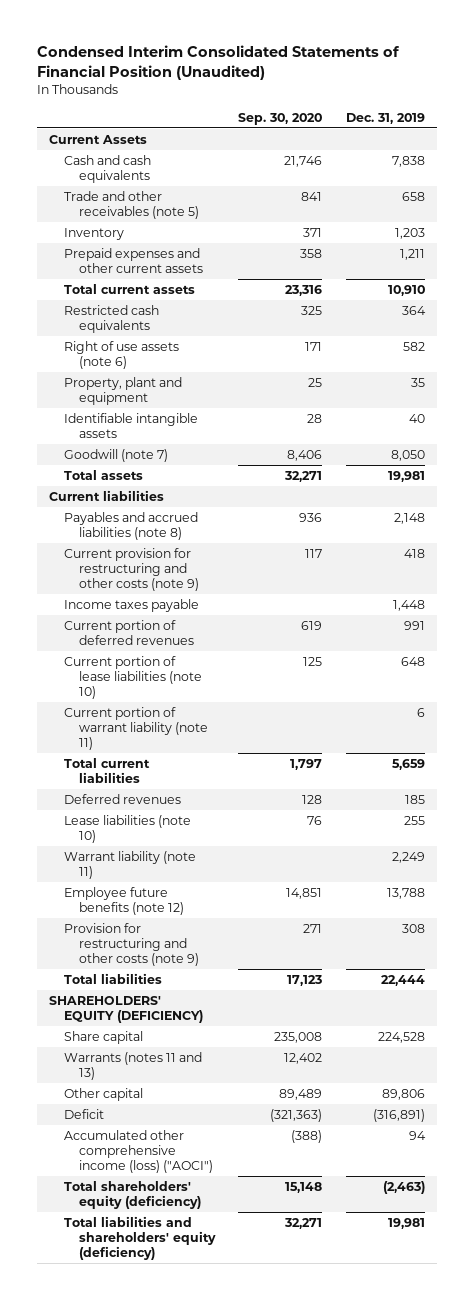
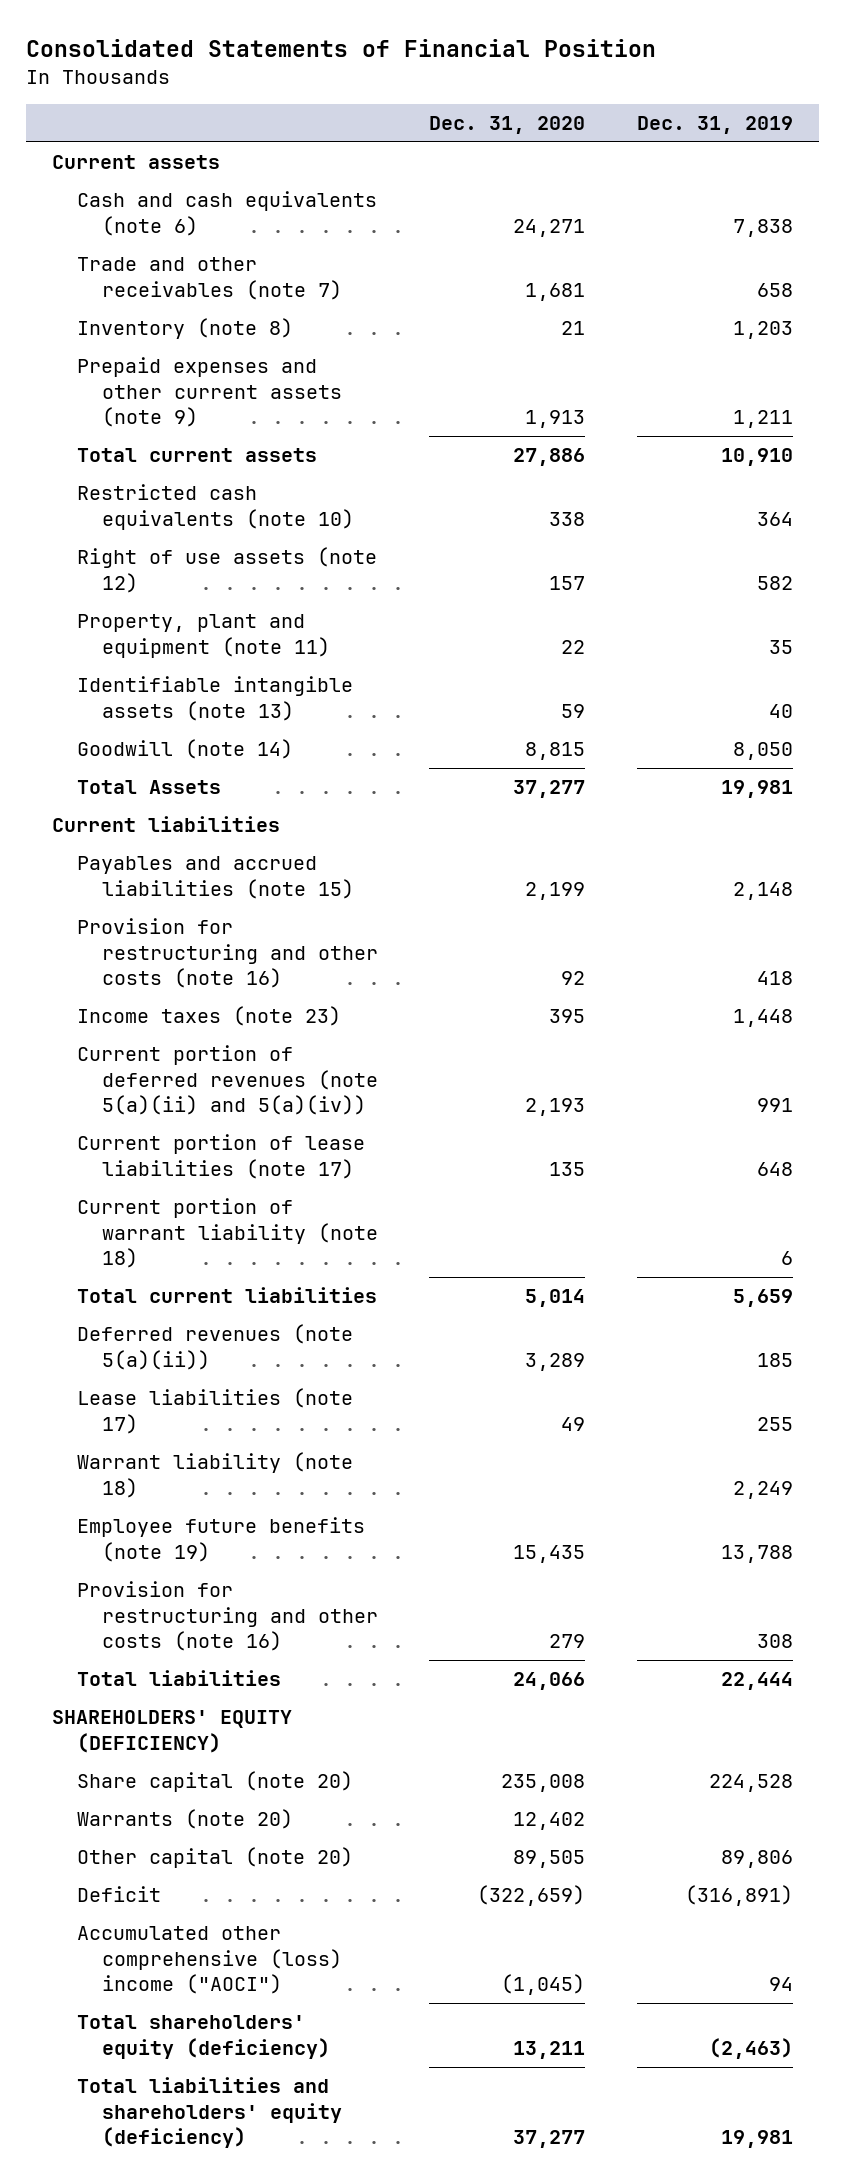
- Condensed Interim Consolidated Statements of Financial Position (Unaudited)
+ Consolidated Statements of Financial Position
- | Sep. 30, 2020 | Dec. 31, 2019
+ | Dec. 31, 2020 | Dec. 31, 2019
- Current Assets
- Cash and cash equivalents | 21,746 | 7,838
- Trade and other receivables (note 5) | 841 | 658
- Inventory | 371 | 1,203
- Prepaid expenses and other current assets | 358 | 1,211
+ Current assets
+ Cash and cash equivalents (note 6) | 24,271 | 7,838
+ Trade and other receivables (note 7) | 1,681 | 658
+ Inventory (note 8) | 21 | 1,203
+ Prepaid expenses and other current assets (note 9) | 1,913 | 1,211
- Restricted cash equivalents | 325 | 364
- Right of use assets (note 6) | 171 | 582
- Property, plant and equipment | 25 | 35
- Identifiable intangible assets | 28 | 40
- Goodwill (note 7) | 8,406 | 8,050
- Total assets | 32,271 | 19,981
+ Restricted cash equivalents (note 10) | 338 | 364
+ Right of use assets (note 12) | 157 | 582
+ Property, plant and equipment (note 11) | 22 | 35
+ Identifiable intangible assets (note 13) | 59 | 40
+ Goodwill (note 14) | 8,815 | 8,050
+ Total Assets | 37,277 | 19,981
- Payables and accrued liabilities (note 8) | 936 | 2,148
- Current provision for restructuring and other costs (note 9) | 117 | 418
- Income taxes payable | | 1,448
- Current portion of deferred revenues | 619 | 991
- Current portion of lease liabilities (note 10) | 125 | 648
- Current portion of warrant liability (note 11) | | 6
+ Payables and accrued liabilities (note 15) | 2,199 | 2,148
+ Provision for restructuring and other costs (note 16) | 92 | 418
+ Income taxes (note 23) | 395 | 1,448
+ Current portion of deferred revenues (note 5(a)(ii) and 5(a)(iv)) | 2,193 | 991
+ Current portion of lease liabilities (note 17) | 135 | 648
+ Current portion of warrant liability (note 18) | | 6
- Deferred revenues | 128 | 185
- Lease liabilities (note 10) | 76 | 255
- Warrant liability (note 11) | | 2,249
- Employee future benefits (note 12) | 14,851 | 13,788
- Provision for restructuring and other costs (note 9) | 271 | 308
+ Deferred revenues (note 5(a)(ii)) | 3,289 | 185
+ Lease liabilities (note 17) | 49 | 255
+ Warrant liability (note 18) | | 2,249
+ Employee future benefits (note 19) | 15,435 | 13,788
+ Provision for restructuring and other costs (note 16) | 279 | 308
- Share capital | 235,008 | 224,528
- Warrants (notes 11 and 13) | 12,402 |
- Other capital | 89,489 | 89,806
+ Share capital (note 20) | 235,008 | 224,528
+ Warrants (note 20) | 12,402 |
+ Other capital (note 20) | 89,505 | 89,806
- Accumulated other comprehensive income (loss) ("AOCI") | (388) | 94
+ Accumulated other comprehensive (loss) income ("AOCI") | (1,045) | 94

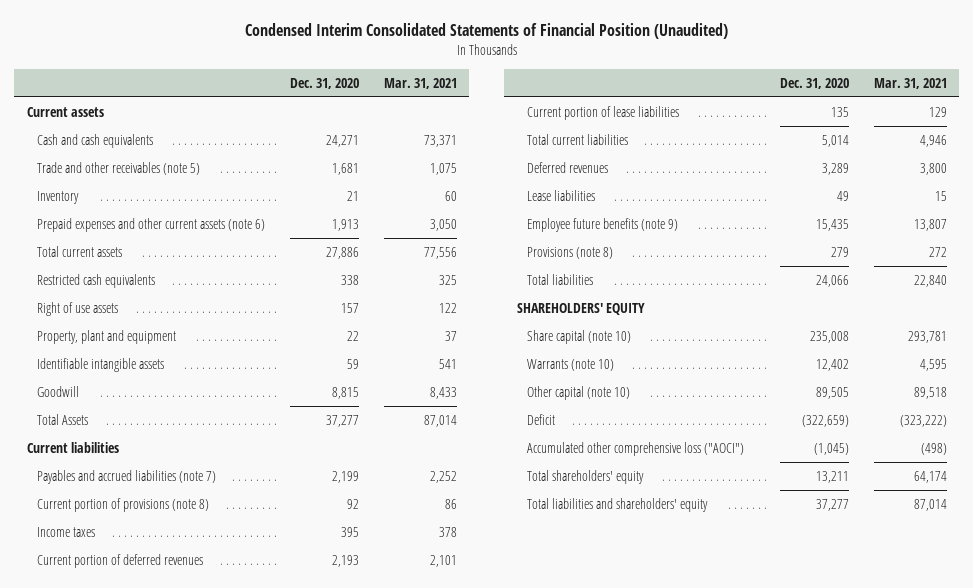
- Consolidated Statements of Financial Position
+ Condensed Interim Consolidated Statements of Financial Position (Unaudited)
- | Dec. 31, 2020 | Dec. 31, 2019
+ | Dec. 31, 2020 | Mar. 31, 2021
- Cash and cash equivalents (note 6) | 24,271 | 7,838
- Trade and other receivables (note 7) | 1,681 | 658
- Inventory (note 8) | 21 | 1,203
- Prepaid expenses and other current assets (note 9) | 1,913 | 1,211
+ Cash and cash equivalents | 24,271 | 73,371
+ Trade and other receivables (note 5) | 1,681 | 1,075
+ Inventory | 21 | 60
+ Prepaid expenses and other current assets (note 6) | 1,913 | 3,050
- Restricted cash equivalents (note 10) | 338 | 364
- Right of use assets (note 12) | 157 | 582
- Property, plant and equipment (note 11) | 22 | 35
- Identifiable intangible assets (note 13) | 59 | 40
- Goodwill (note 14) | 8,815 | 8,050
+ Restricted cash equivalents | 338 | 325
+ Right of use assets | 157 | 122
+ Property, plant and equipment | 22 | 37
+ Identifiable intangible assets | 59 | 541
+ Goodwill | 8,815 | 8,433
- Payables and accrued liabilities (note 15) | 2,199 | 2,148
- Provision for restructuring and other costs (note 16) | 92 | 418
- Income taxes (note 23) | 395 | 1,448
- Current portion of deferred revenues (note 5(a)(ii) and 5(a)(iv)) | 2,193 | 991
- Current portion of lease liabilities (note 17) | 135 | 648
- Current portion of warrant liability (note 18) | | 6
+ Payables and accrued liabilities (note 7) | 2,199 | 2,252
+ Current portion of provisions (note 8) | 92 | 86
+ Income taxes | 395 | 378
+ Current portion of deferred revenues | 2,193 | 2,101
+ Current portion of lease liabilities | 135 | 129
- Deferred revenues (note 5(a)(ii)) | 3,289 | 185
- Lease liabilities (note 17) | 49 | 255
- Warrant liability (note 18) | | 2,249
- Employee future benefits (note 19) | 15,435 | 13,788
- Provision for restructuring and other costs (note 16) | 279 | 308
+ Deferred revenues | 3,289 | 3,800
+ Lease liabilities | 49 | 15
+ Employee future benefits (note 9) | 15,435 | 13,807
+ Provisions (note 8) | 279 | 272
- SHAREHOLDERS' EQUITY (DEFICIENCY)
- Share capital (note 20) | 235,008 | 224,528
- Warrants (note 20) | 12,402 |
- Other capital (note 20) | 89,505 | 89,806
+ SHAREHOLDERS' EQUITY
+ Share capital (note 10) | 235,008 | 293,781
+ Warrants (note 10) | 12,402 | 4,595
+ Other capital (note 10) | 89,505 | 89,518
- Accumulated other comprehensive (loss) income ("AOCI") | (1,045) | 94
- Total shareholders' equity (deficiency) | 13,211 | (2,463)
- Total liabilities and shareholders' equity (deficiency) | 37,277 | 19,981
+ Accumulated other comprehensive loss ("AOCI") | (1,045) | (498)
+ Total shareholders' equity | 13,211 | 64,174
+ Total liabilities and shareholders' equity | 37,277 | 87,014

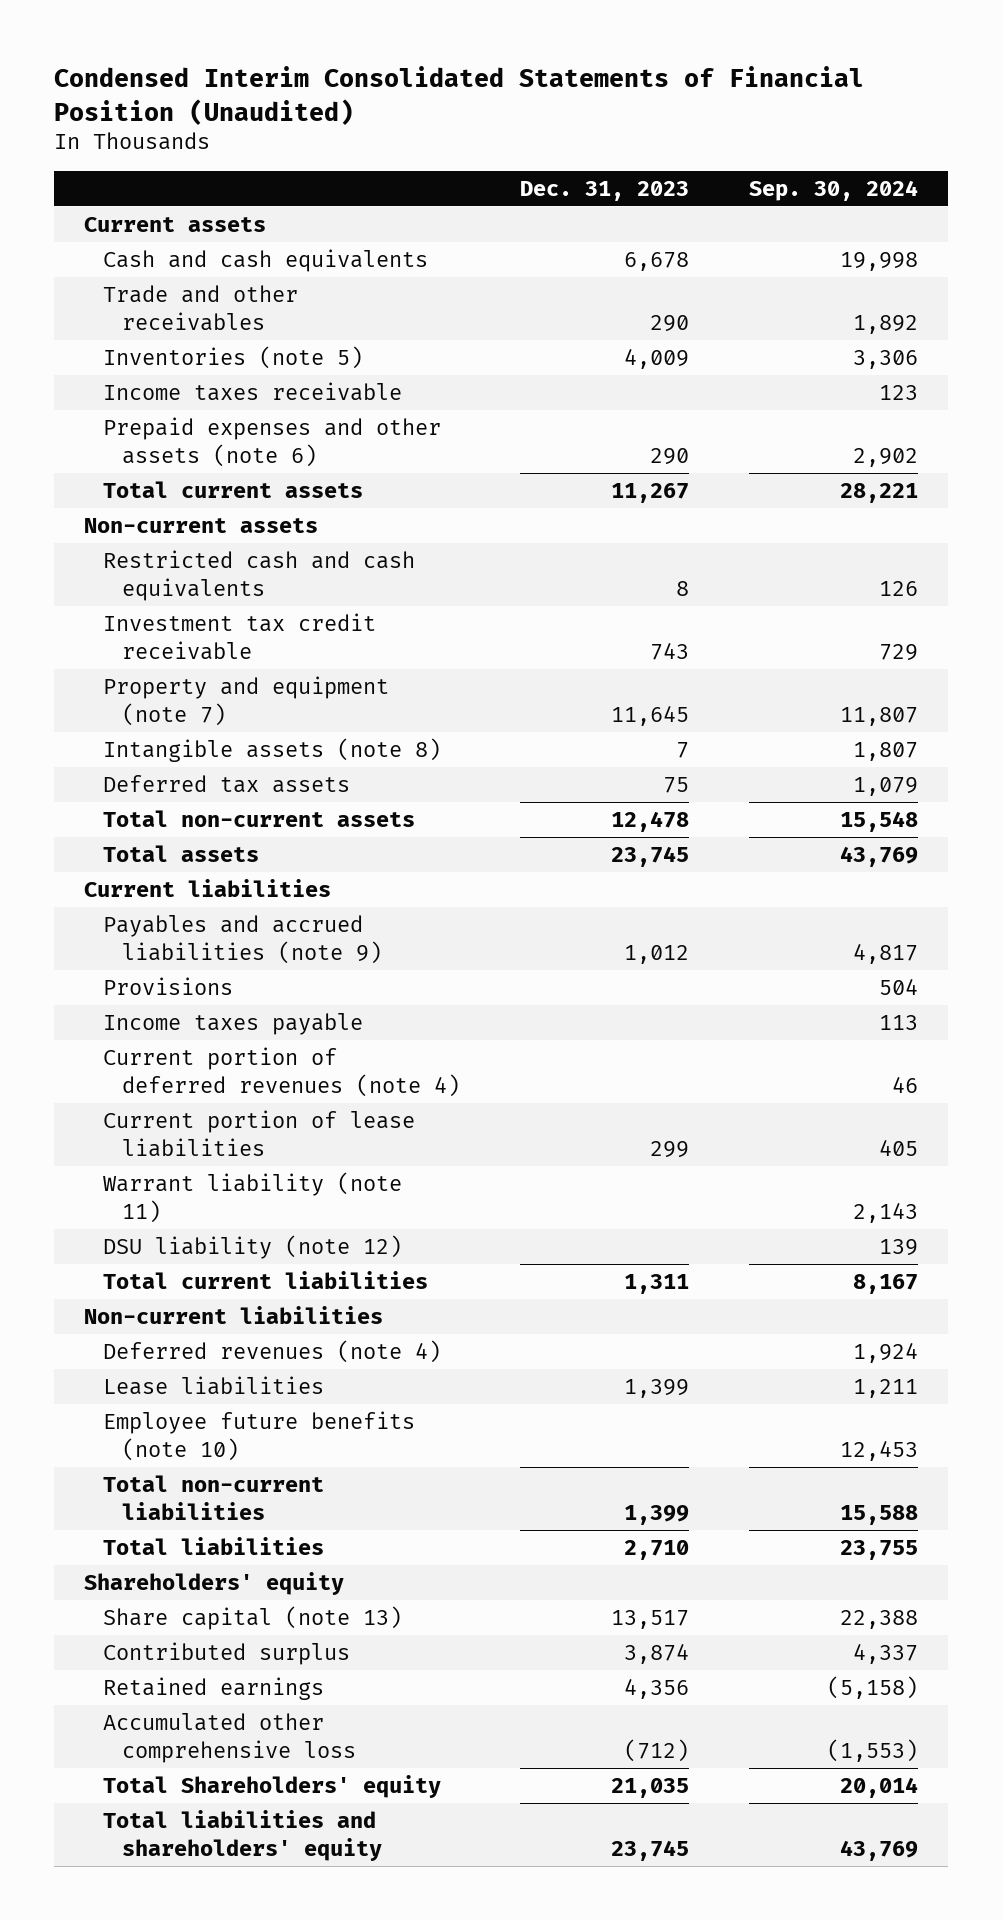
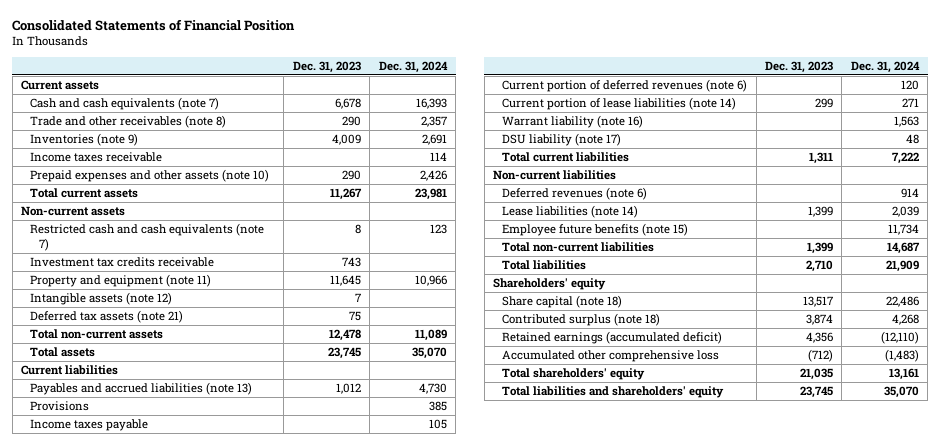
- Condensed Interim Consolidated Statements of Financial Position (Unaudited)
+ Consolidated Statements of Financial Position
- | Dec. 31, 2023 | Sep. 30, 2024
+ | Dec. 31, 2023 | Dec. 31, 2024
- Cash and cash equivalents | 6,678 | 19,998
- Trade and other receivables | 290 | 1,892
- Inventories (note 5) | 4,009 | 3,306
+ Cash and cash equivalents (note 7) | 6,678 | 16,393
+ Trade and other receivables (note 8) | 290 | 2,357
+ Inventories (note 9) | 4,009 | 2,691
- Prepaid expenses and other assets (note 6) | 290 | 2,902
+ Prepaid expenses and other assets (note 10) | 290 | 2,426
- Restricted cash and cash equivalents | 8 | 126
- Investment tax credit receivable | 743 | 729
- Property and equipment (note 7) | 11,645 | 11,807
- Intangible assets (note 8) | 7 | 1,807
- Deferred tax assets | 75 | 1,079
+ Restricted cash and cash equivalents (note 7) | 8 | 123
+ Investment tax credits receivable | 743 |
+ Property and equipment (note 11) | 11,645 | 10,966
+ Intangible assets (note 12) | 7 |
+ Deferred tax assets (note 21) | 75 |
- Payables and accrued liabilities (note 9) | 1,012 | 4,817
+ Payables and accrued liabilities (note 13) | 1,012 | 4,730
- Current portion of deferred revenues (note 4) | | 46
- Current portion of lease liabilities | 299 | 405
- Warrant liability (note 11) | | 2,143
- DSU liability (note 12) | | 139
+ Current portion of deferred revenues (note 6) | | 120
+ Current portion of lease liabilities (note 14) | 299 | 271
+ Warrant liability (note 16) | | 1,563
+ DSU liability (note 17) | | 48
- Deferred revenues (note 4) | | 1,924
- Lease liabilities | 1,399 | 1,211
- Employee future benefits (note 10) | | 12,453
+ Deferred revenues (note 6) | | 914
+ Lease liabilities (note 14) | 1,399 | 2,039
+ Employee future benefits (note 15) | | 11,734
- Share capital (note 13) | 13,517 | 22,388
- Contributed surplus | 3,874 | 4,337
- Retained earnings | 4,356 | (5,158)
+ Share capital (note 18) | 13,517 | 22,486
+ Contributed surplus (note 18) | 3,874 | 4,268
+ Retained earnings (accumulated deficit) | 4,356 | (12,110)
- Total Shareholders' equity | 21,035 | 20,014
+ Total shareholders' equity | 21,035 | 13,161

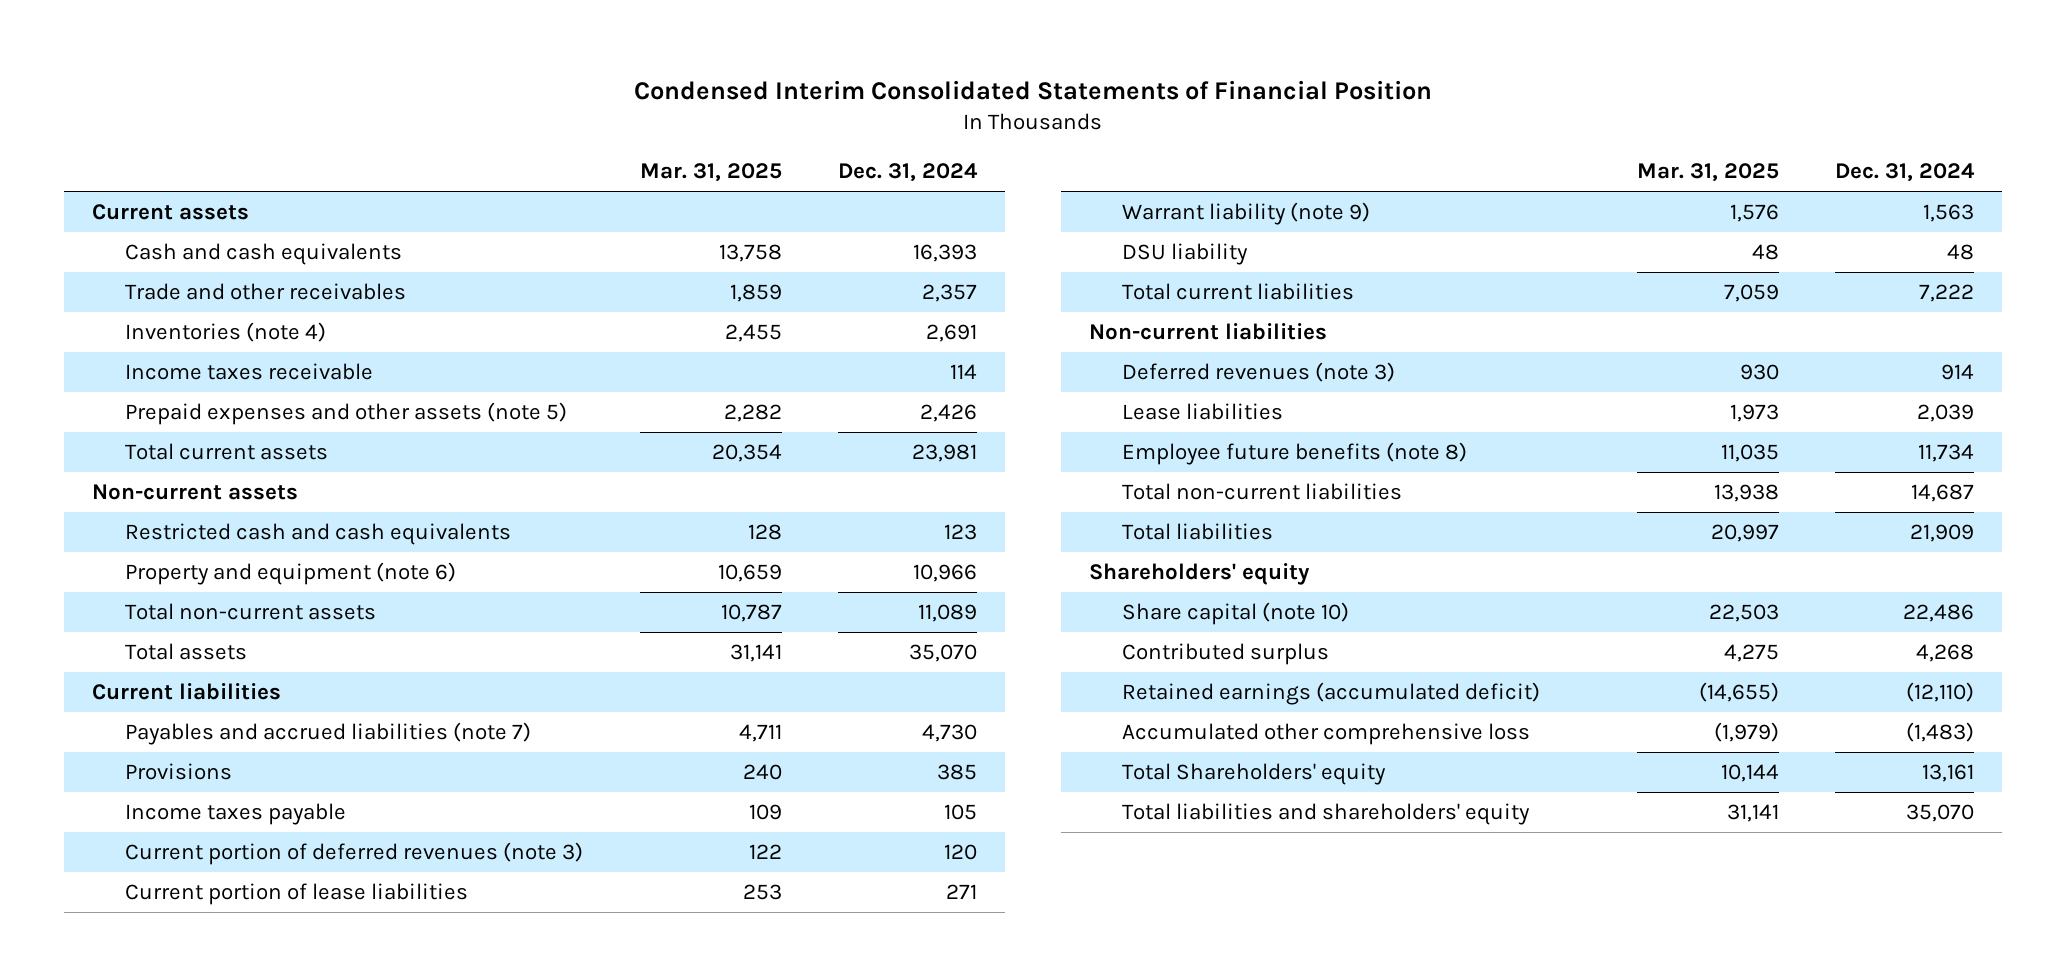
- Consolidated Statements of Financial Position
+ Condensed Interim Consolidated Statements of Financial Position
- | Dec. 31, 2023 | Dec. 31, 2024
+ | Mar. 31, 2025 | Dec. 31, 2024
- Cash and cash equivalents (note 7) | 6,678 | 16,393
- Trade and other receivables (note 8) | 290 | 2,357
- Inventories (note 9) | 4,009 | 2,691
+ Cash and cash equivalents | 13,758 | 16,393
+ Trade and other receivables | 1,859 | 2,357
+ Inventories (note 4) | 2,455 | 2,691
- Prepaid expenses and other assets (note 10) | 290 | 2,426
+ Prepaid expenses and other assets (note 5) | 2,282 | 2,426
- Restricted cash and cash equivalents (note 7) | 8 | 123
- Investment tax credits receivable | 743 |
- Property and equipment (note 11) | 11,645 | 10,966
- Intangible assets (note 12) | 7 |
- Deferred tax assets (note 21) | 75 |
+ Restricted cash and cash equivalents | 128 | 123
+ Property and equipment (note 6) | 10,659 | 10,966
- Payables and accrued liabilities (note 13) | 1,012 | 4,730
+ Payables and accrued liabilities (note 7) | 4,711 | 4,730
- Current portion of deferred revenues (note 6) | | 120
- Current portion of lease liabilities (note 14) | 299 | 271
- Warrant liability (note 16) | | 1,563
- DSU liability (note 17) | | 48
+ Current portion of deferred revenues (note 3) | 122 | 120
+ Current portion of lease liabilities | 253 | 271
+ Warrant liability (note 9) | 1,576 | 1,563
+ DSU liability | 48 | 48
- Deferred revenues (note 6) | | 914
- Lease liabilities (note 14) | 1,399 | 2,039
- Employee future benefits (note 15) | | 11,734
+ Deferred revenues (note 3) | 930 | 914
+ Lease liabilities | 1,973 | 2,039
+ Employee future benefits (note 8) | 11,035 | 11,734
- Share capital (note 18) | 13,517 | 22,486
- Contributed surplus (note 18) | 3,874 | 4,268
+ Share capital (note 10) | 22,503 | 22,486
+ Contributed surplus | 4,275 | 4,268
- Total shareholders' equity | 21,035 | 13,161
+ Total Shareholders' equity | 10,144 | 13,161

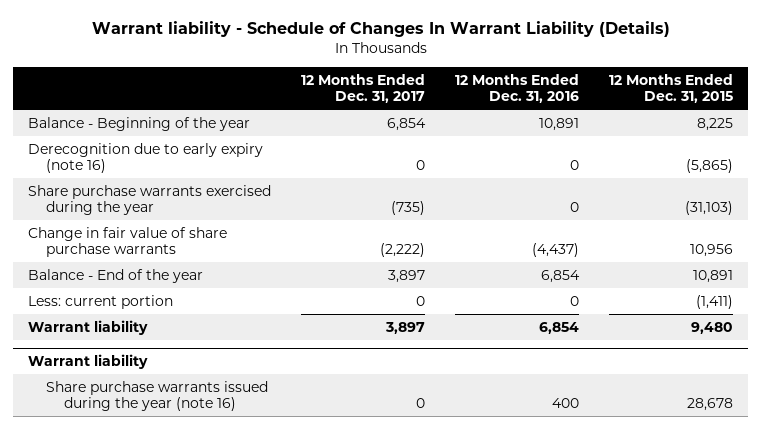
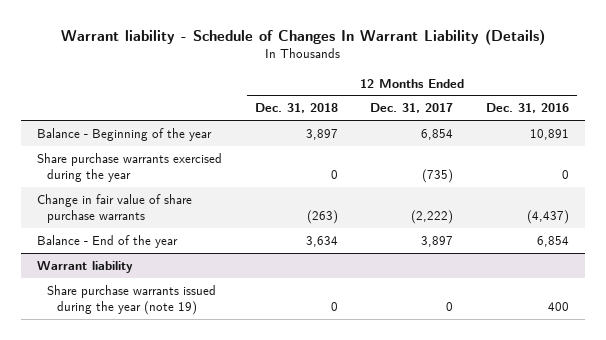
- | 12 Months Ended Dec. 31, 2017 | 12 Months Ended Dec. 31, 2016 | 12 Months Ended Dec. 31, 2015
+ | 12 Months Ended Dec. 31, 2018 | 12 Months Ended Dec. 31, 2017 | 12 Months Ended Dec. 31, 2016
- Derecognition due to early expiry (note 16) | 0 | 0 | (5,865)
- Less: current portion | 0 | 0 | (1,411)
- Warrant liability | 3,897 | 6,854 | 9,480
@ Warrant liability
- Share purchase warrants issued during the year (note 16) | 0 | 400 | 28,678
+ Share purchase warrants issued during the year (note 19) | 0 | 0 | 400

